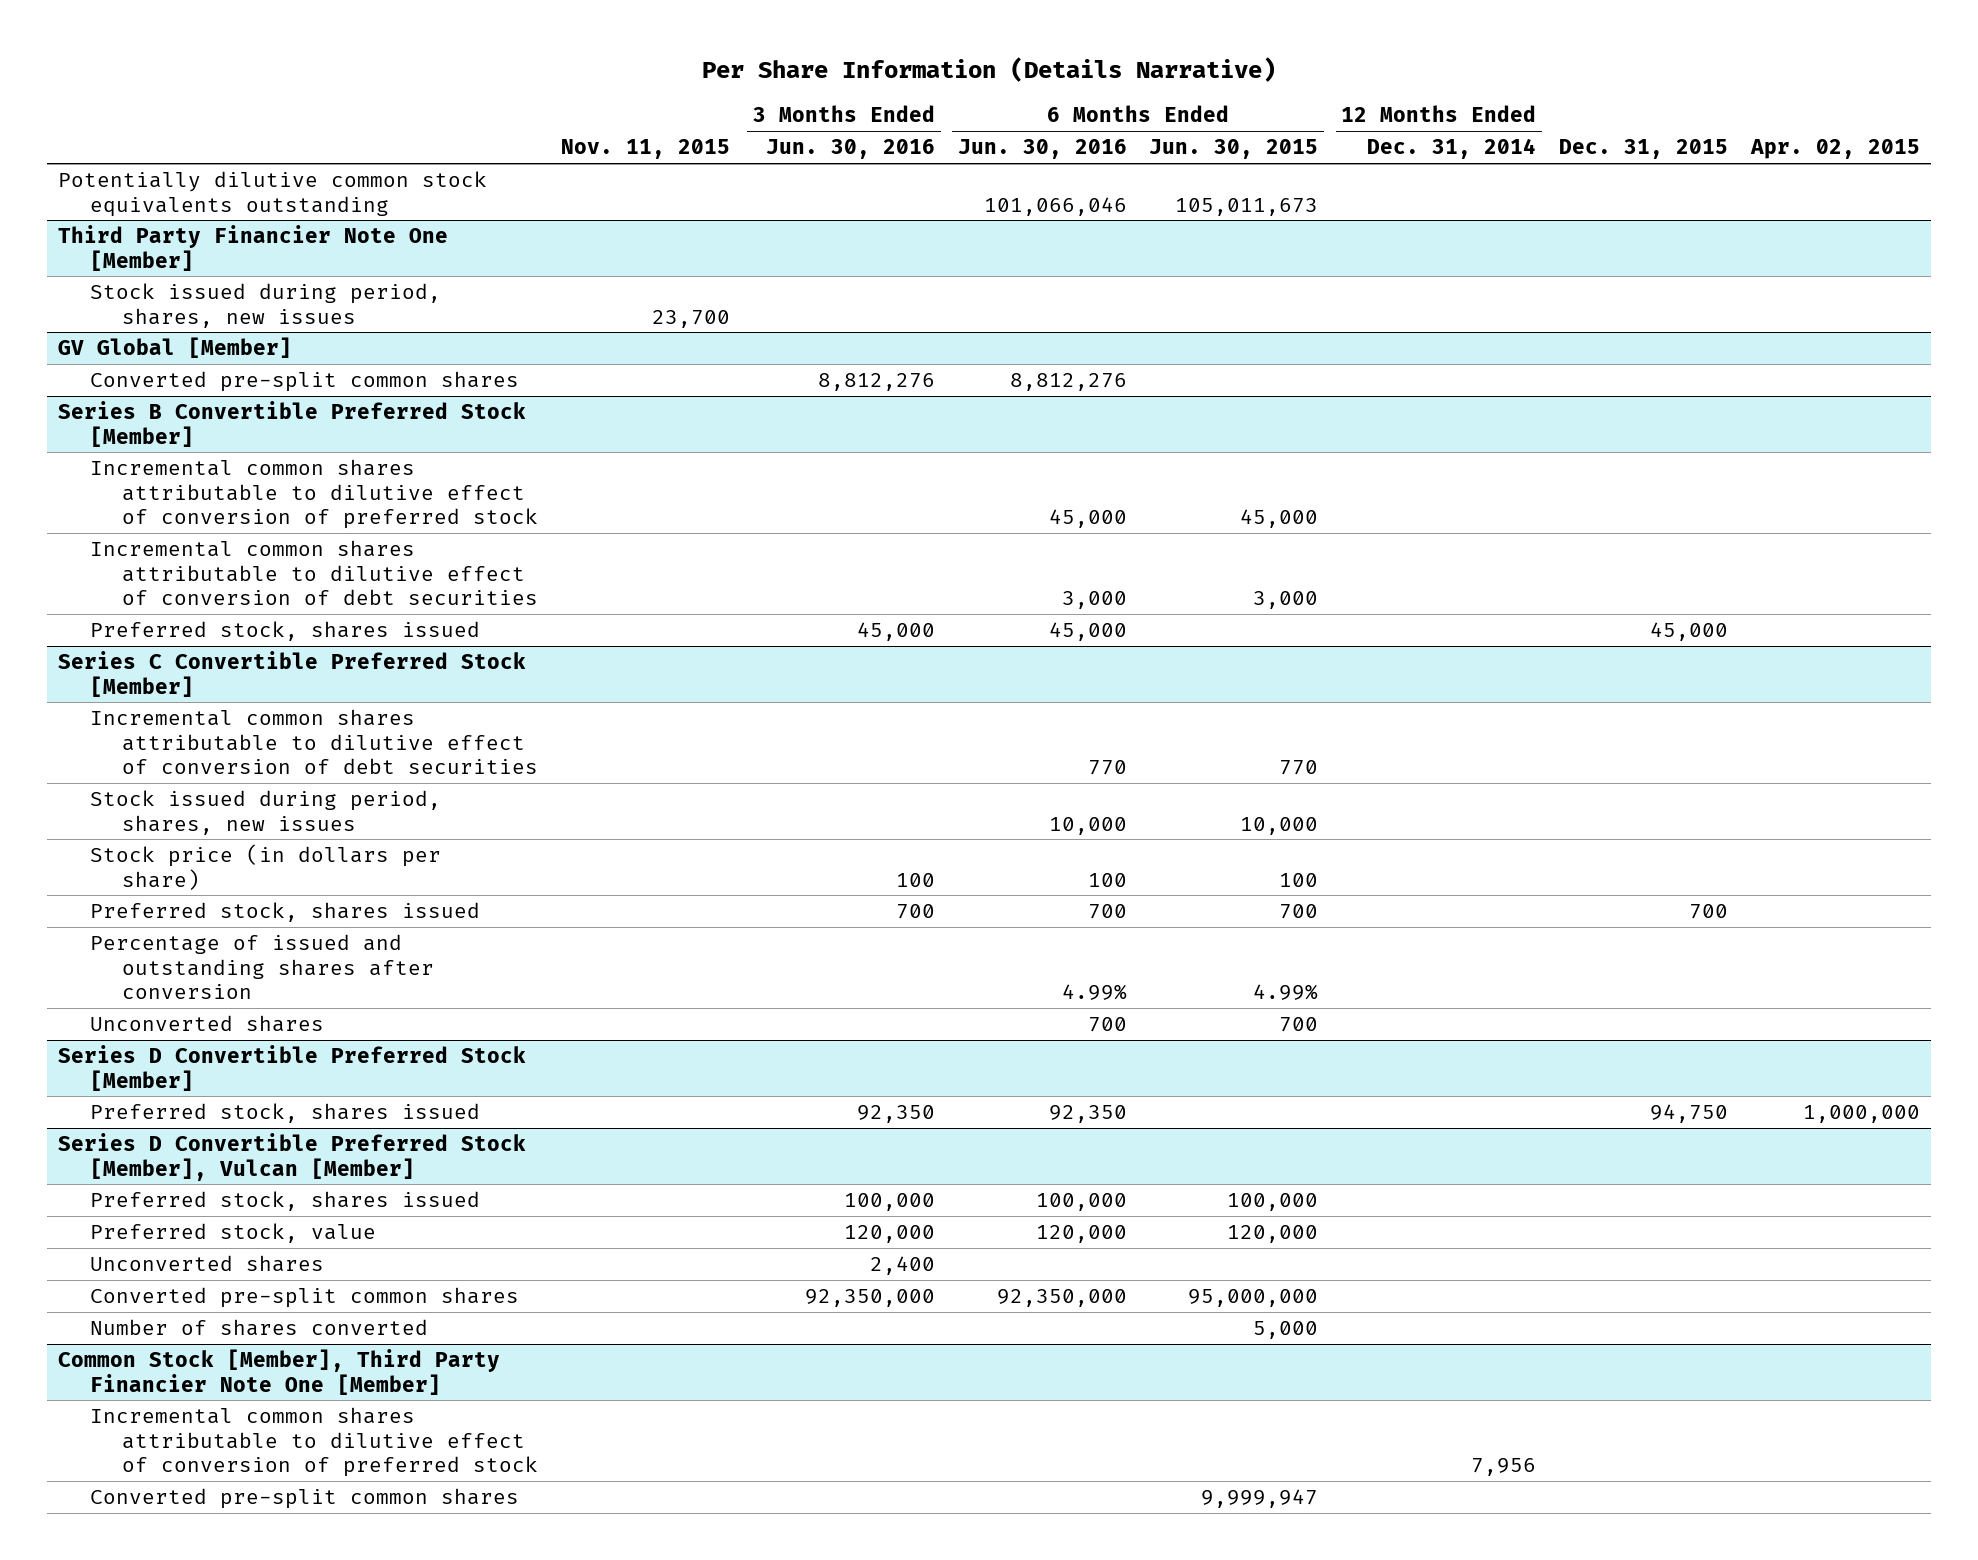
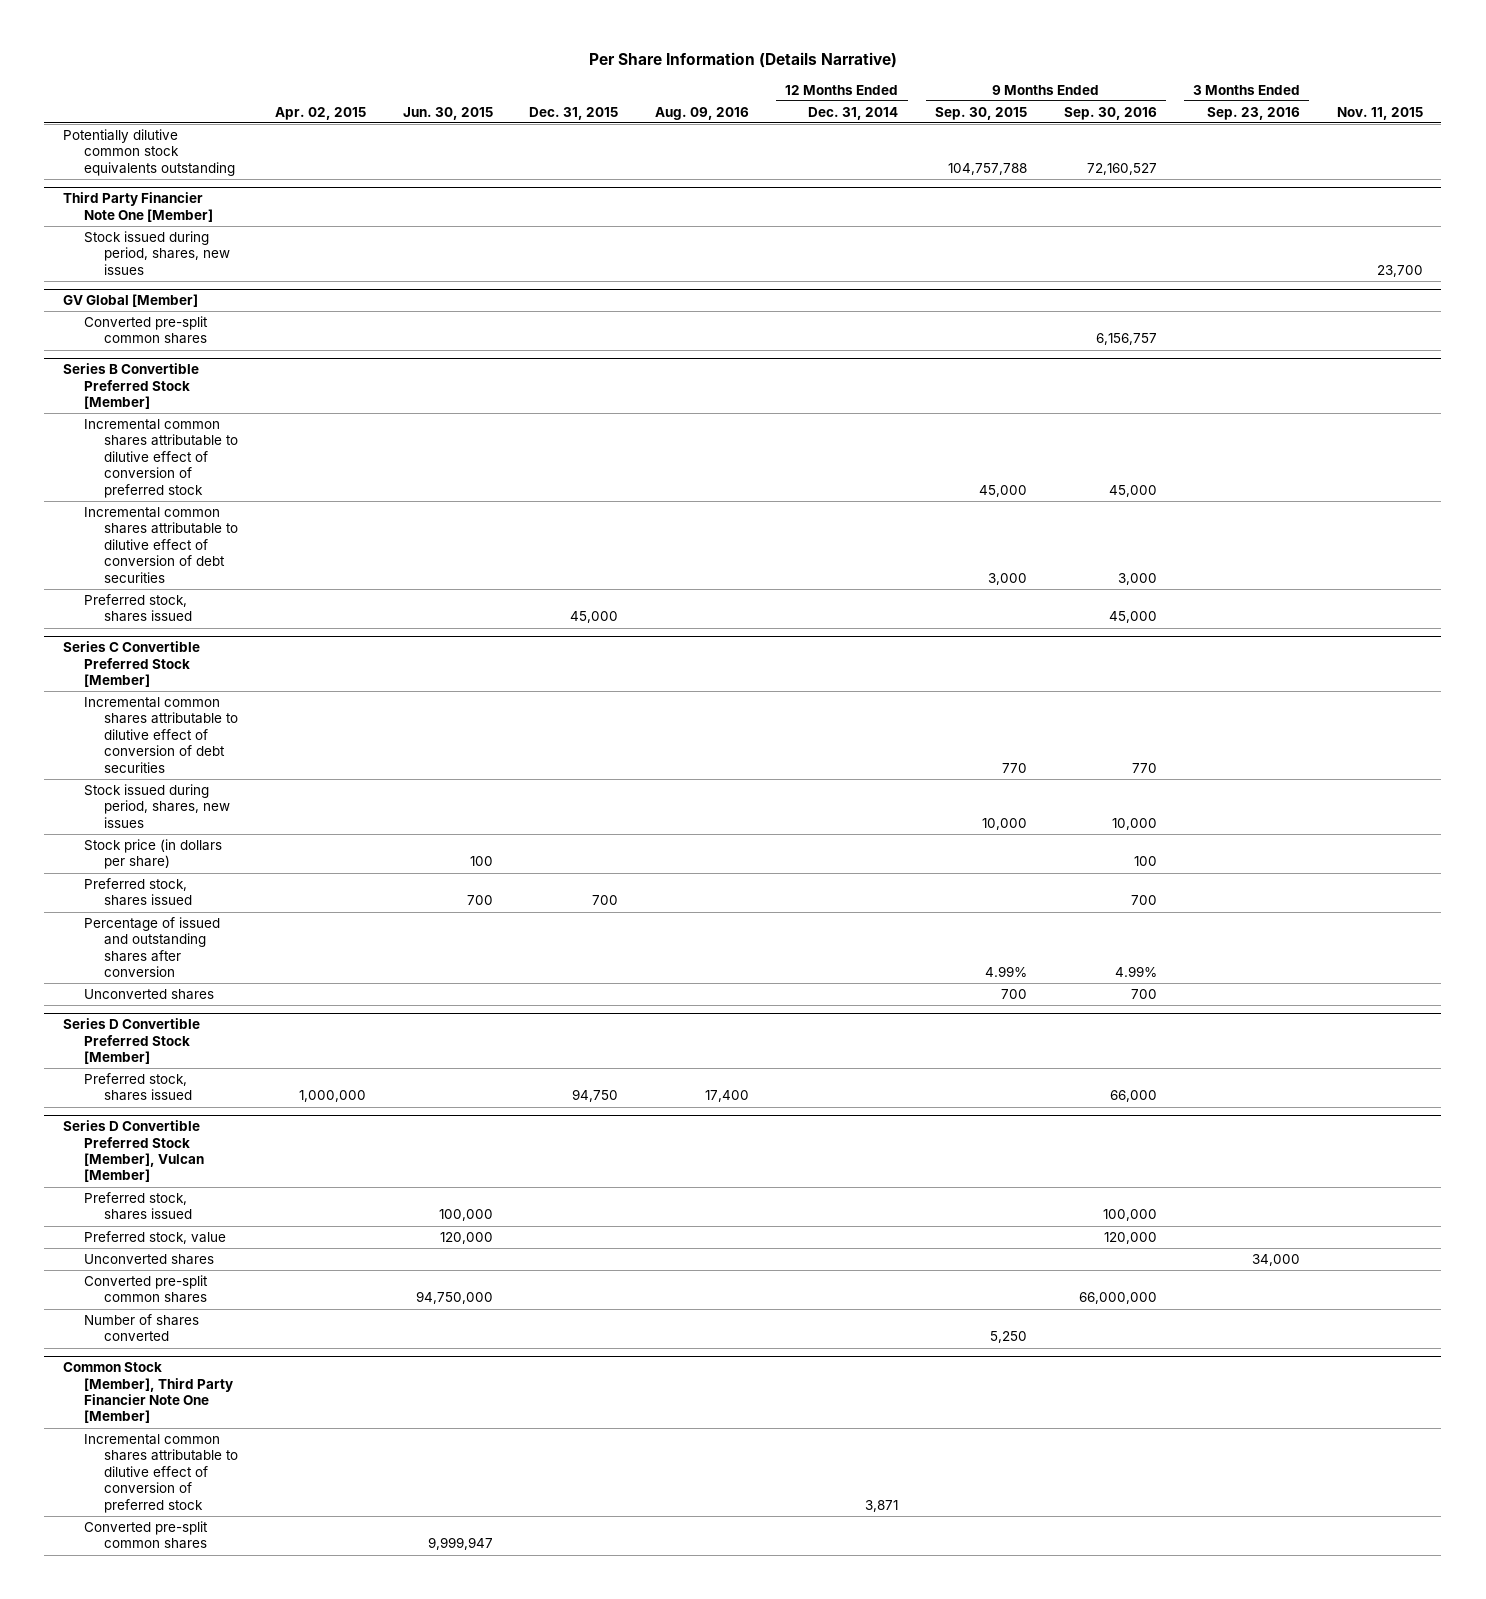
- | Nov. 11, 2015 | 3 Months Ended Jun. 30, 2016 | 6 Months Ended Jun. 30, 2016 | 6 Months Ended Jun. 30, 2015 | 12 Months Ended Dec. 31, 2014 | Dec. 31, 2015 | Apr. 02, 2015
+ | Apr. 02, 2015 | Jun. 30, 2015 | Dec. 31, 2015 | Aug. 09, 2016 | 12 Months Ended Dec. 31, 2014 | 9 Months Ended Sep. 30, 2015 | 9 Months Ended Sep. 30, 2016 | 3 Months Ended Sep. 23, 2016 | Nov. 11, 2015
@ Common Stock [Member], Third Party Financier Note One [Member]
- Incremental common shares attributable to dilutive effect of conversion of preferred stock | | | | | 7,956 | |
+ Incremental common shares attributable to dilutive effect of conversion of preferred stock | | | | | 3,871 | | | |

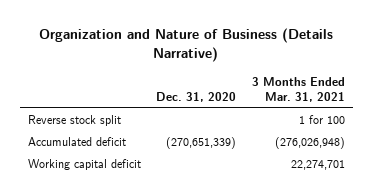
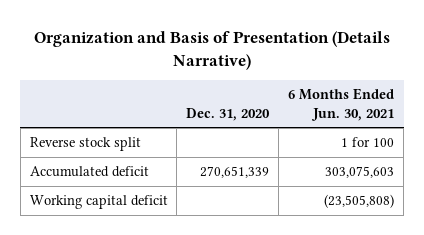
- Organization and Nature of Business (Details Narrative)
+ Organization and Basis of Presentation (Details Narrative)
- | Dec. 31, 2020 | 3 Months Ended Mar. 31, 2021
+ | Dec. 31, 2020 | 6 Months Ended Jun. 30, 2021
- Accumulated deficit | (270,651,339) | (276,026,948)
+ Accumulated deficit | 270,651,339 | 303,075,603

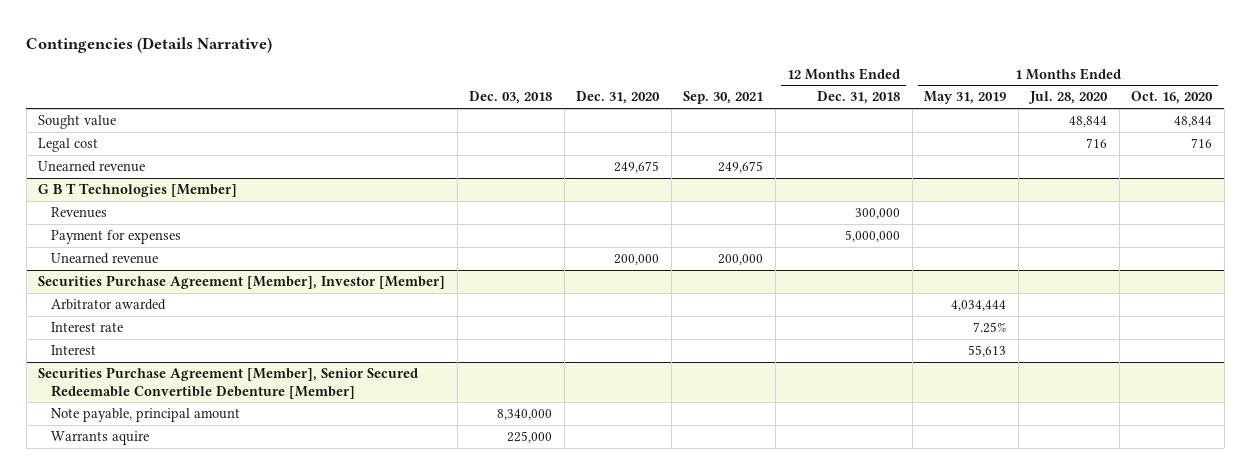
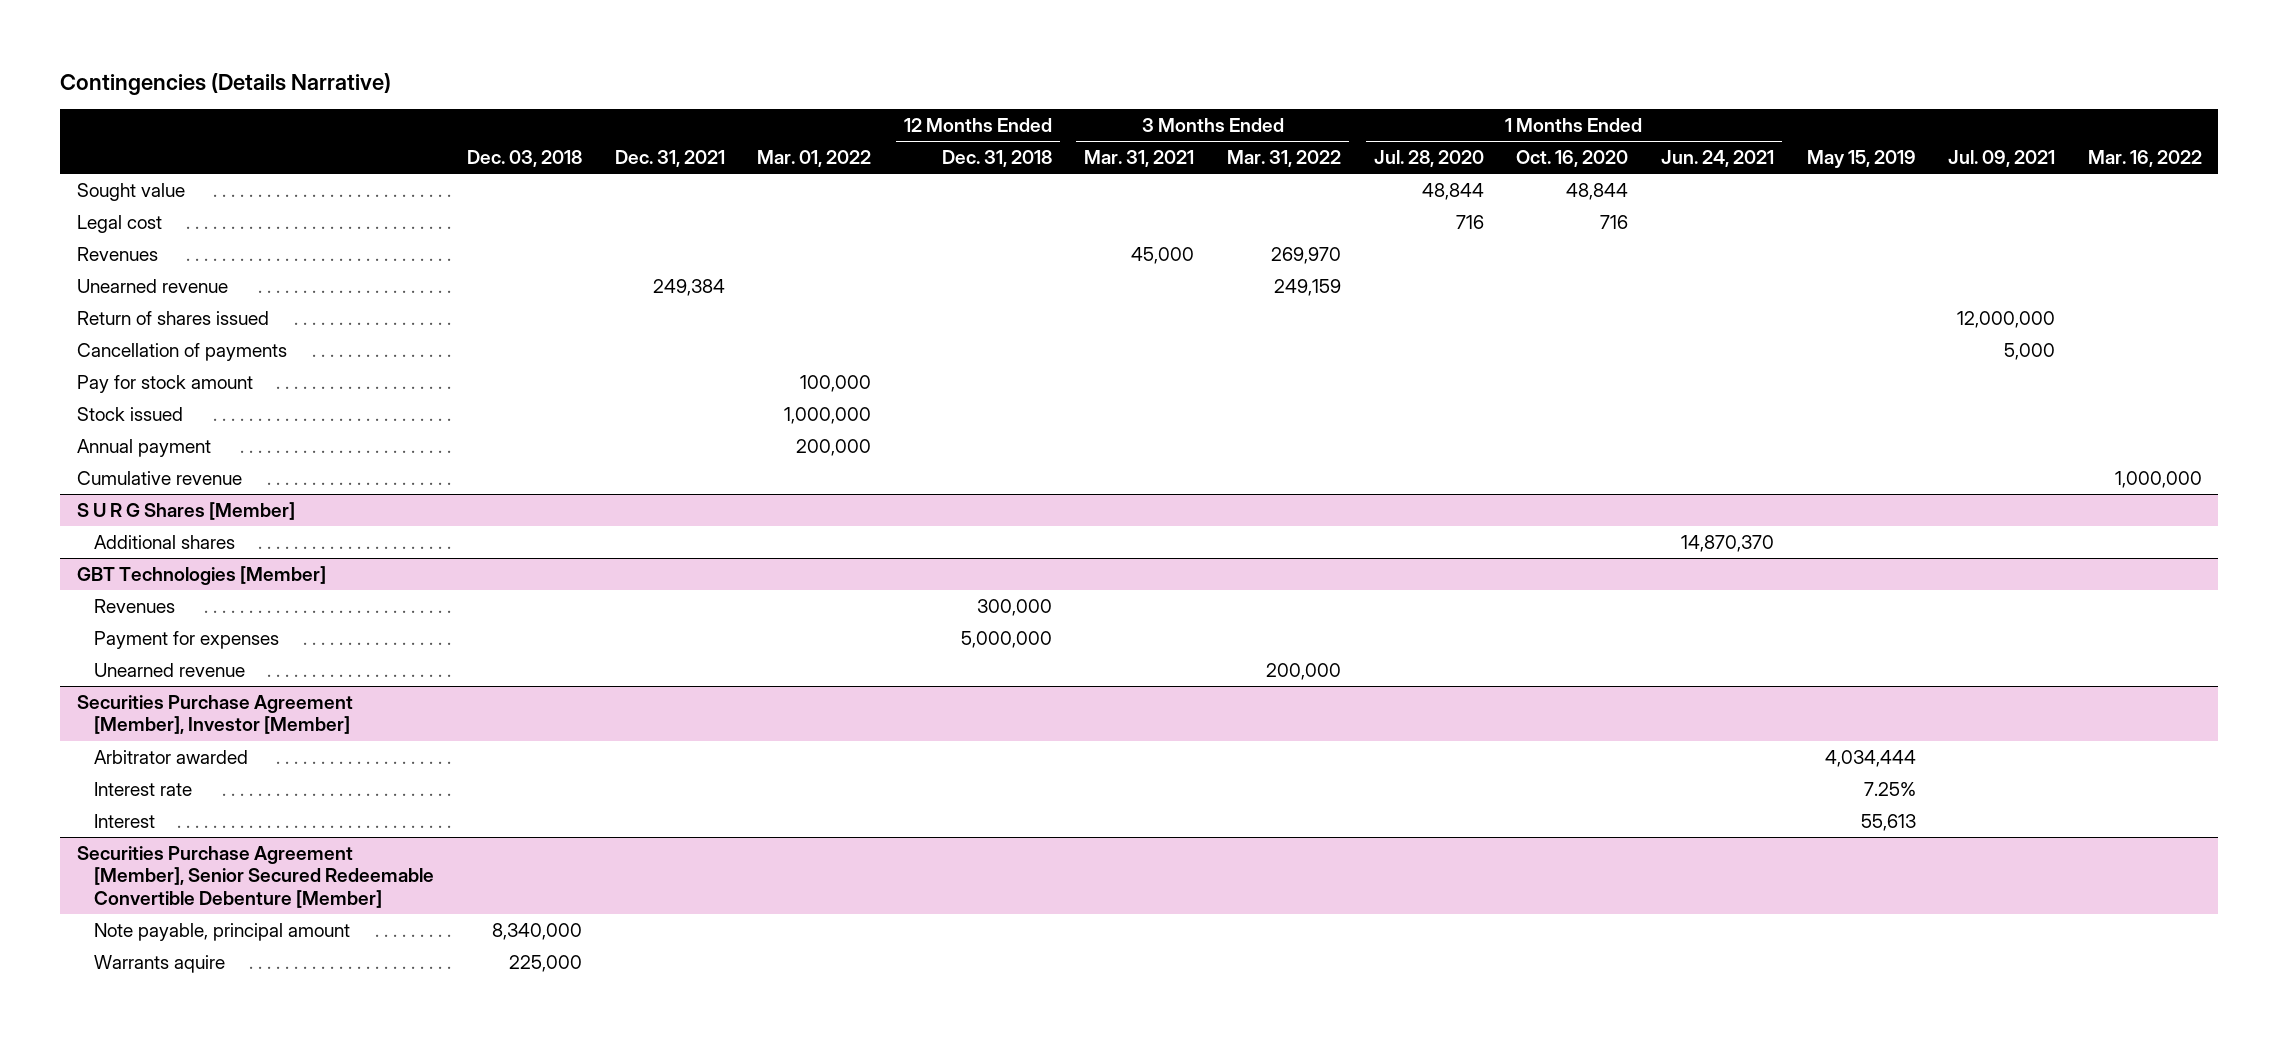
- | Dec. 03, 2018 | Dec. 31, 2020 | Sep. 30, 2021 | 12 Months Ended Dec. 31, 2018 | 1 Months Ended May 31, 2019 | 1 Months Ended Jul. 28, 2020 | 1 Months Ended Oct. 16, 2020
+ | Dec. 03, 2018 | Dec. 31, 2021 | Mar. 01, 2022 | 12 Months Ended Dec. 31, 2018 | 3 Months Ended Mar. 31, 2021 | 3 Months Ended Mar. 31, 2022 | 1 Months Ended Jul. 28, 2020 | 1 Months Ended Oct. 16, 2020 | 1 Months Ended Jun. 24, 2021 | May 15, 2019 | Jul. 09, 2021 | Mar. 16, 2022
+ Revenues | | | | | 45,000 | 269,970 | | | | | |
- G B T Technologies [Member]
+ Return of shares issued | | | | | | | | | | | 12,000,000 |
+ Cancellation of payments | | | | | | | | | | | 5,000 |
+ Pay for stock amount | | | 100,000 | | | | | | | | |
+ Stock issued | | | 1,000,000 | | | | | | | | |
+ Annual payment | | | 200,000 | | | | | | | | |
+ Cumulative revenue | | | | | | | | | | | | 1,000,000
+ S U R G Shares [Member]
+ Additional shares | | | | | | | | | 14,870,370 | | |
+ GBT Technologies [Member]

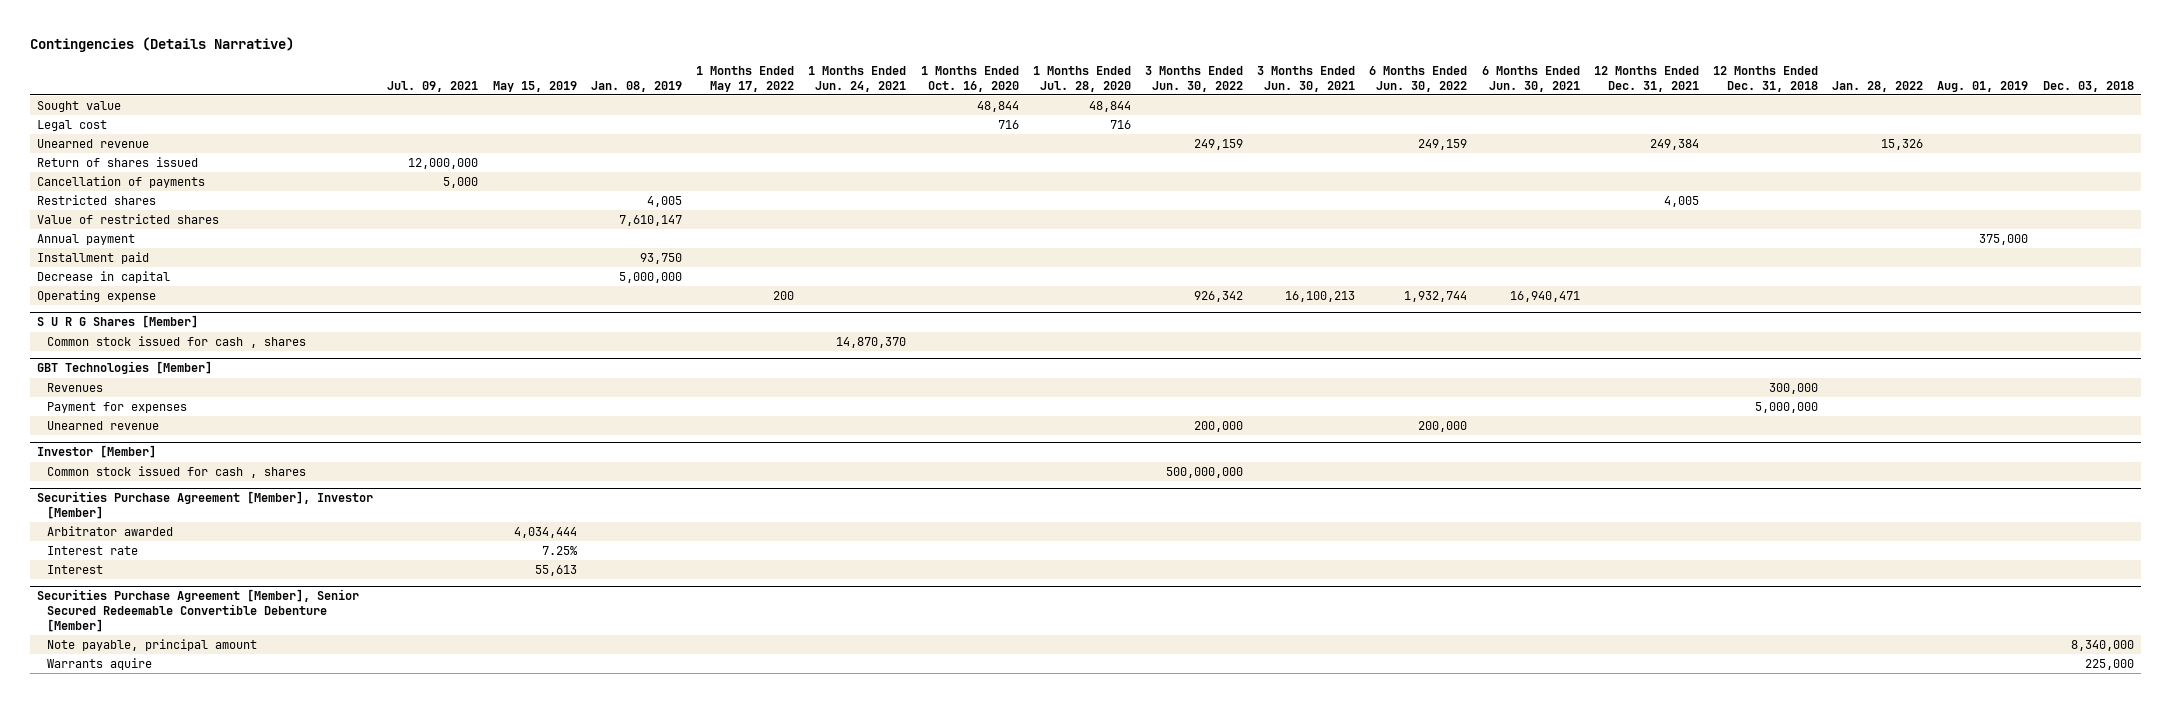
- | Dec. 03, 2018 | Dec. 31, 2021 | Mar. 01, 2022 | 12 Months Ended Dec. 31, 2018 | 3 Months Ended Mar. 31, 2021 | 3 Months Ended Mar. 31, 2022 | 1 Months Ended Jul. 28, 2020 | 1 Months Ended Oct. 16, 2020 | 1 Months Ended Jun. 24, 2021 | May 15, 2019 | Jul. 09, 2021 | Mar. 16, 2022
+ | Jul. 09, 2021 | May 15, 2019 | Jan. 08, 2019 | 1 Months Ended May 17, 2022 | 1 Months Ended Jun. 24, 2021 | 1 Months Ended Oct. 16, 2020 | 1 Months Ended Jul. 28, 2020 | 3 Months Ended Jun. 30, 2022 | 3 Months Ended Jun. 30, 2021 | 6 Months Ended Jun. 30, 2022 | 6 Months Ended Jun. 30, 2021 | 12 Months Ended Dec. 31, 2021 | 12 Months Ended Dec. 31, 2018 | Jan. 28, 2022 | Aug. 01, 2019 | Dec. 03, 2018
- Revenues | | | | | 45,000 | 269,970 | | | | | |
- Pay for stock amount | | | 100,000 | | | | | | | | |
- Stock issued | | | 1,000,000 | | | | | | | | |
+ Restricted shares | | | 4,005 | | | | | | | | | 4,005 | | | |
+ Value of restricted shares | | | 7,610,147 | | | | | | | | | | | | |
- Cumulative revenue | | | | | | | | | | | | 1,000,000
+ Installment paid | | | 93,750 | | | | | | | | | | | | |
+ Decrease in capital | | | 5,000,000 | | | | | | | | | | | | |
+ Operating expense | | | | 200 | | | | 926,342 | 16,100,213 | 1,932,744 | 16,940,471 | | | | |
@ S U R G Shares [Member]
- Additional shares | | | | | | | | | 14,870,370 | | |
+ Common stock issued for cash , shares | | | | | 14,870,370 | | | | | | | | | | |
+ Investor [Member]
+ Common stock issued for cash , shares | | | | | | | | 500,000,000 | | | | | | | |

